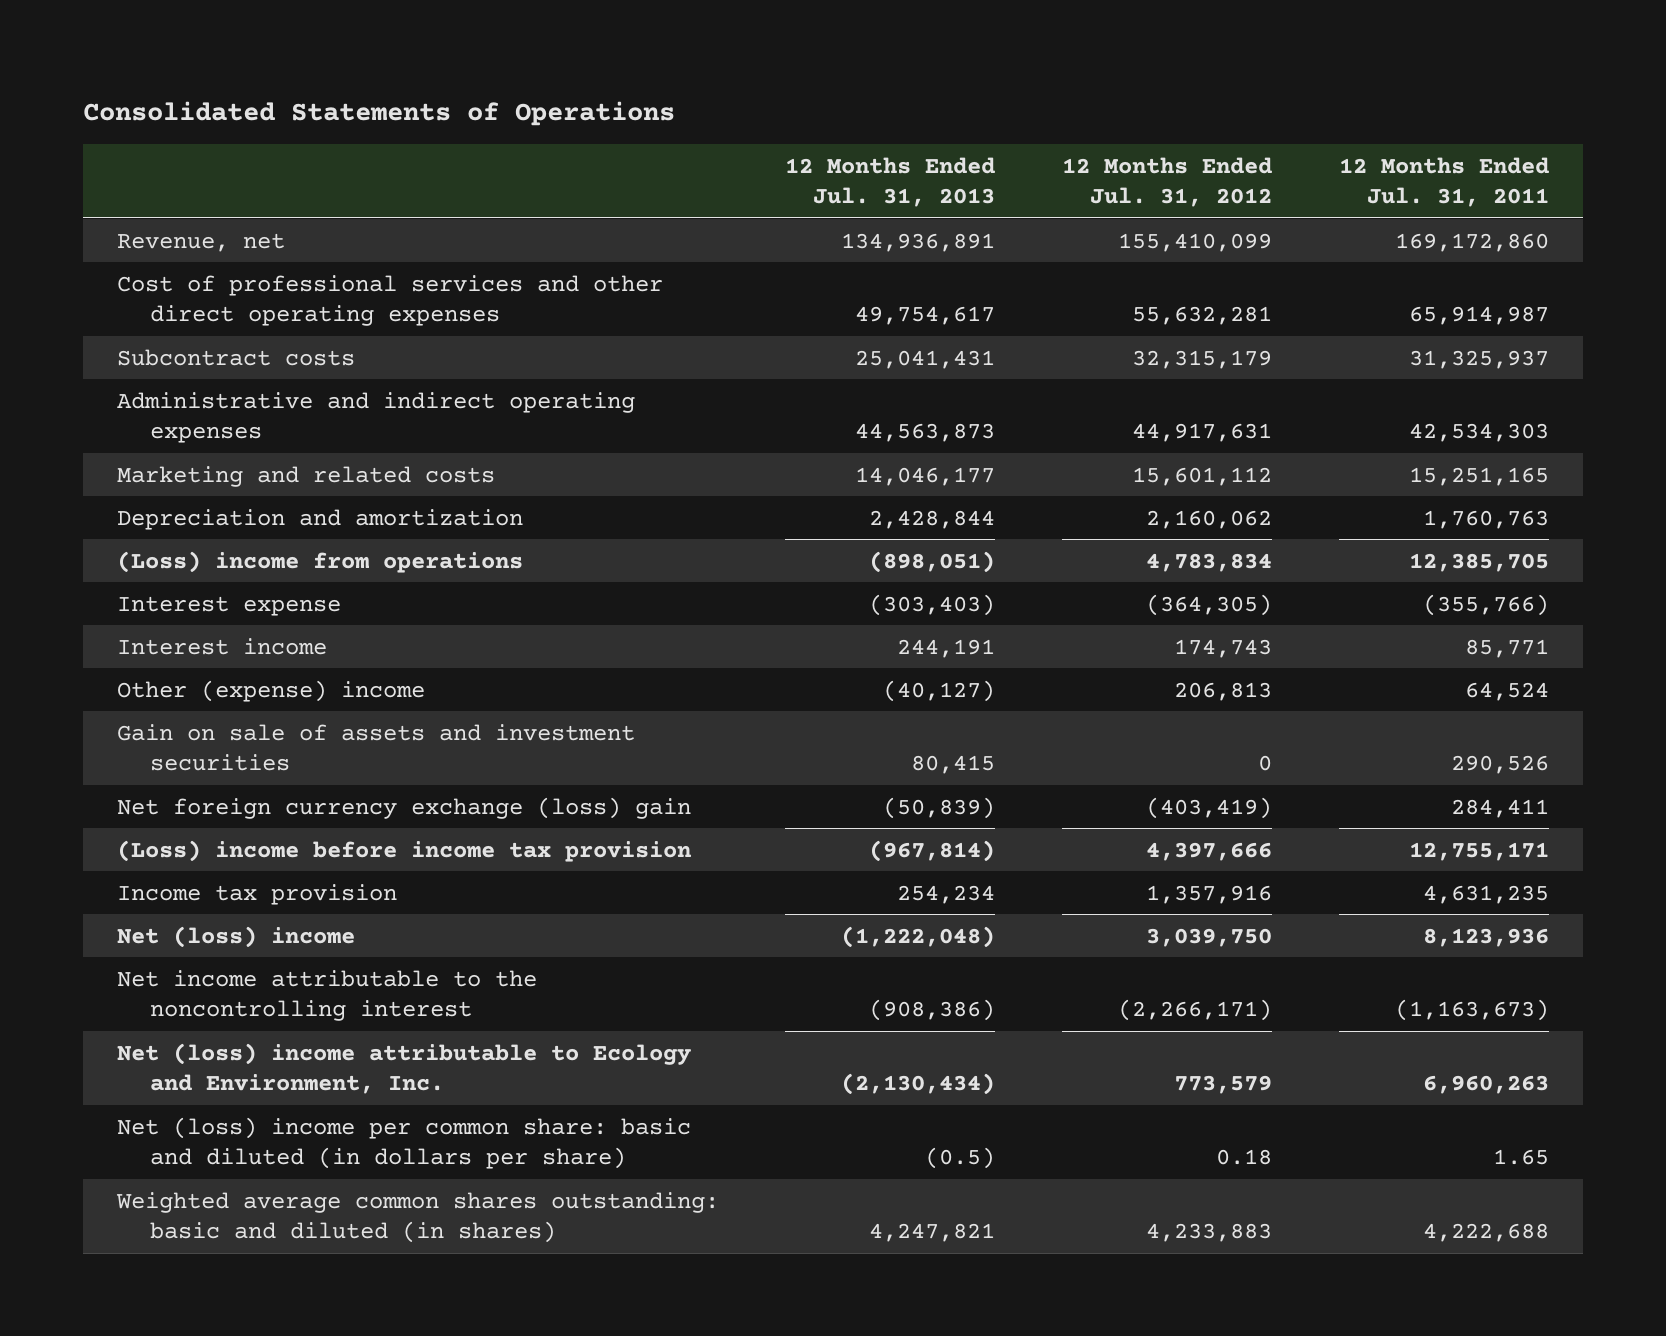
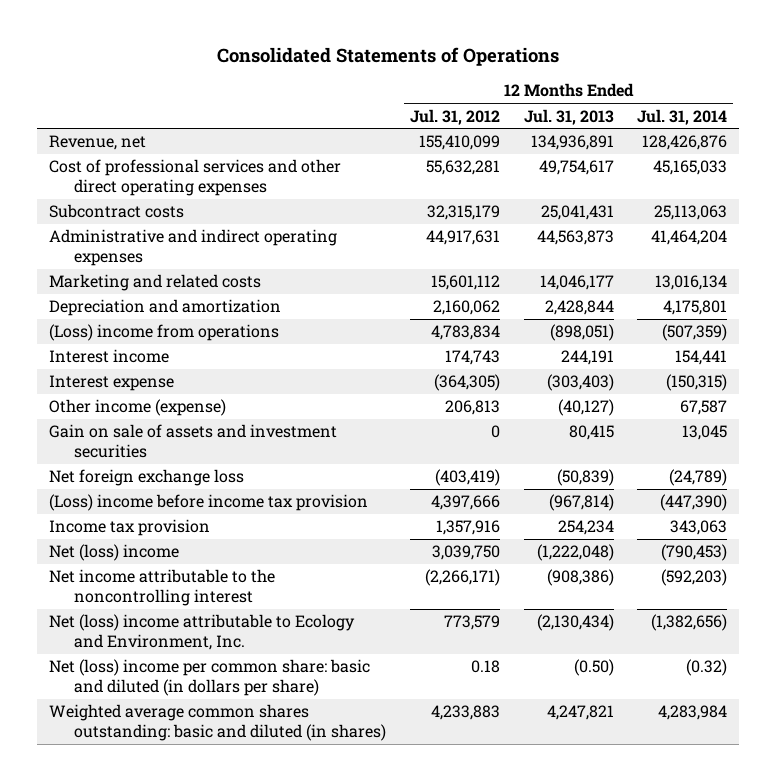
- | 12 Months Ended Jul. 31, 2013 | 12 Months Ended Jul. 31, 2012 | 12 Months Ended Jul. 31, 2011
+ | 12 Months Ended Jul. 31, 2012 | 12 Months Ended Jul. 31, 2013 | 12 Months Ended Jul. 31, 2014
- Other (expense) income | (40,127) | 206,813 | 64,524
moved down: Interest expense | (364,305) | (303,403) | (150,315)
+ Other income (expense) | 206,813 | (40,127) | 67,587
- Net foreign currency exchange (loss) gain | (50,839) | (403,419) | 284,411
+ Net foreign exchange loss | (403,419) | (50,839) | (24,789)
- Net (loss) income per common share: basic and diluted (in dollars per share) | (0.5) | 0.18 | 1.65
+ Net (loss) income per common share: basic and diluted (in dollars per share) | 0.18 | (0.50) | (0.32)

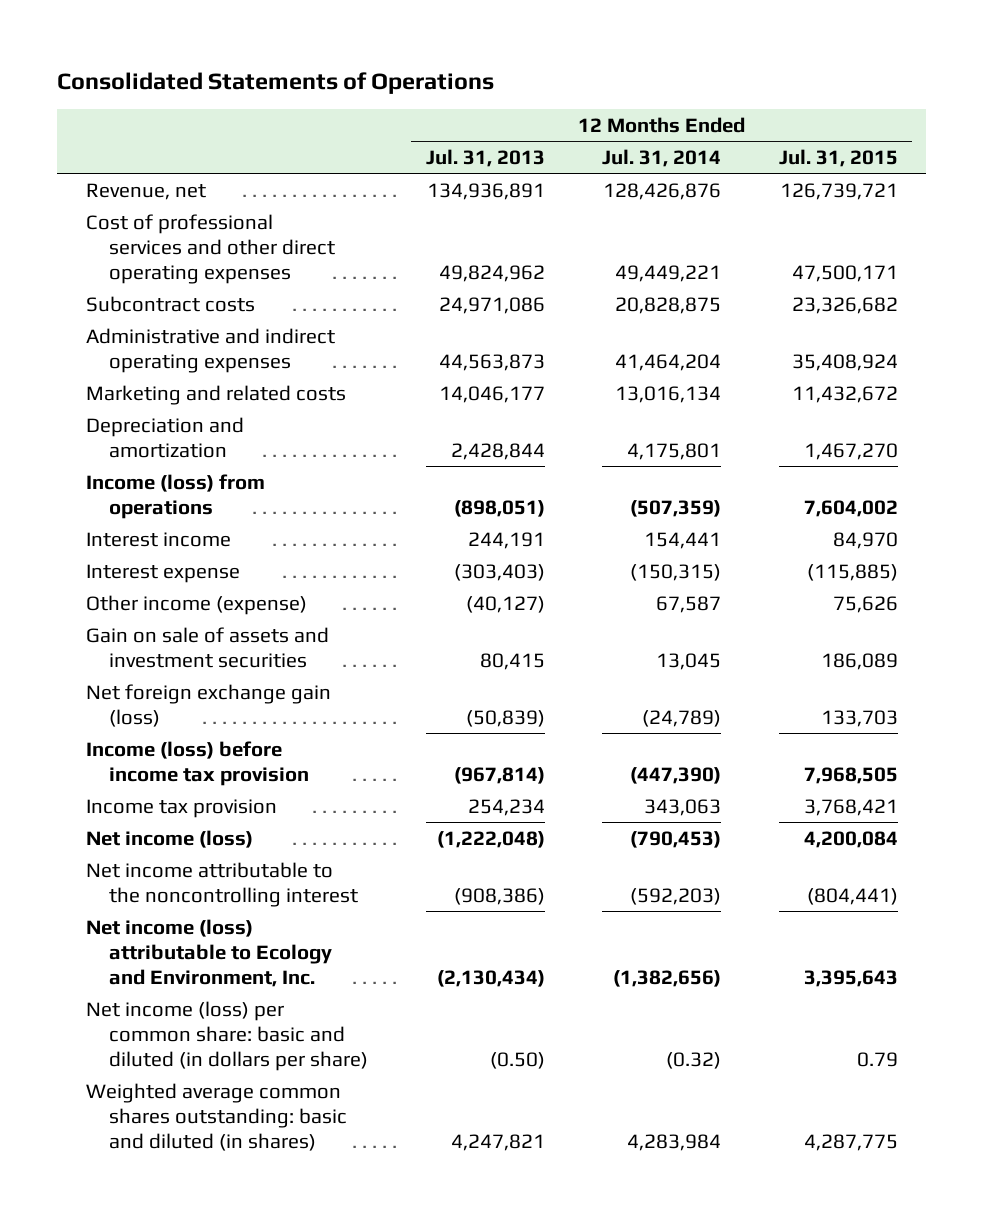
- | 12 Months Ended Jul. 31, 2012 | 12 Months Ended Jul. 31, 2013 | 12 Months Ended Jul. 31, 2014
+ | 12 Months Ended Jul. 31, 2013 | 12 Months Ended Jul. 31, 2014 | 12 Months Ended Jul. 31, 2015
- Cost of professional services and other direct operating expenses | 55,632,281 | 49,754,617 | 45,165,033
- Subcontract costs | 32,315,179 | 25,041,431 | 25,113,063
+ Cost of professional services and other direct operating expenses | 49,824,962 | 49,449,221 | 47,500,171
+ Subcontract costs | 24,971,086 | 20,828,875 | 23,326,682
- (Loss) income from operations | 4,783,834 | (898,051) | (507,359)
+ Income (loss) from operations | (898,051) | (507,359) | 7,604,002
- Net foreign exchange loss | (403,419) | (50,839) | (24,789)
- (Loss) income before income tax provision | 4,397,666 | (967,814) | (447,390)
+ Net foreign exchange gain (loss) | (50,839) | (24,789) | 133,703
+ Income (loss) before income tax provision | (967,814) | (447,390) | 7,968,505
- Net (loss) income | 3,039,750 | (1,222,048) | (790,453)
+ Net income (loss) | (1,222,048) | (790,453) | 4,200,084
- Net (loss) income attributable to Ecology and Environment, Inc. | 773,579 | (2,130,434) | (1,382,656)
- Net (loss) income per common share: basic and diluted (in dollars per share) | 0.18 | (0.50) | (0.32)
+ Net income (loss) attributable to Ecology and Environment, Inc. | (2,130,434) | (1,382,656) | 3,395,643
+ Net income (loss) per common share: basic and diluted (in dollars per share) | (0.50) | (0.32) | 0.79

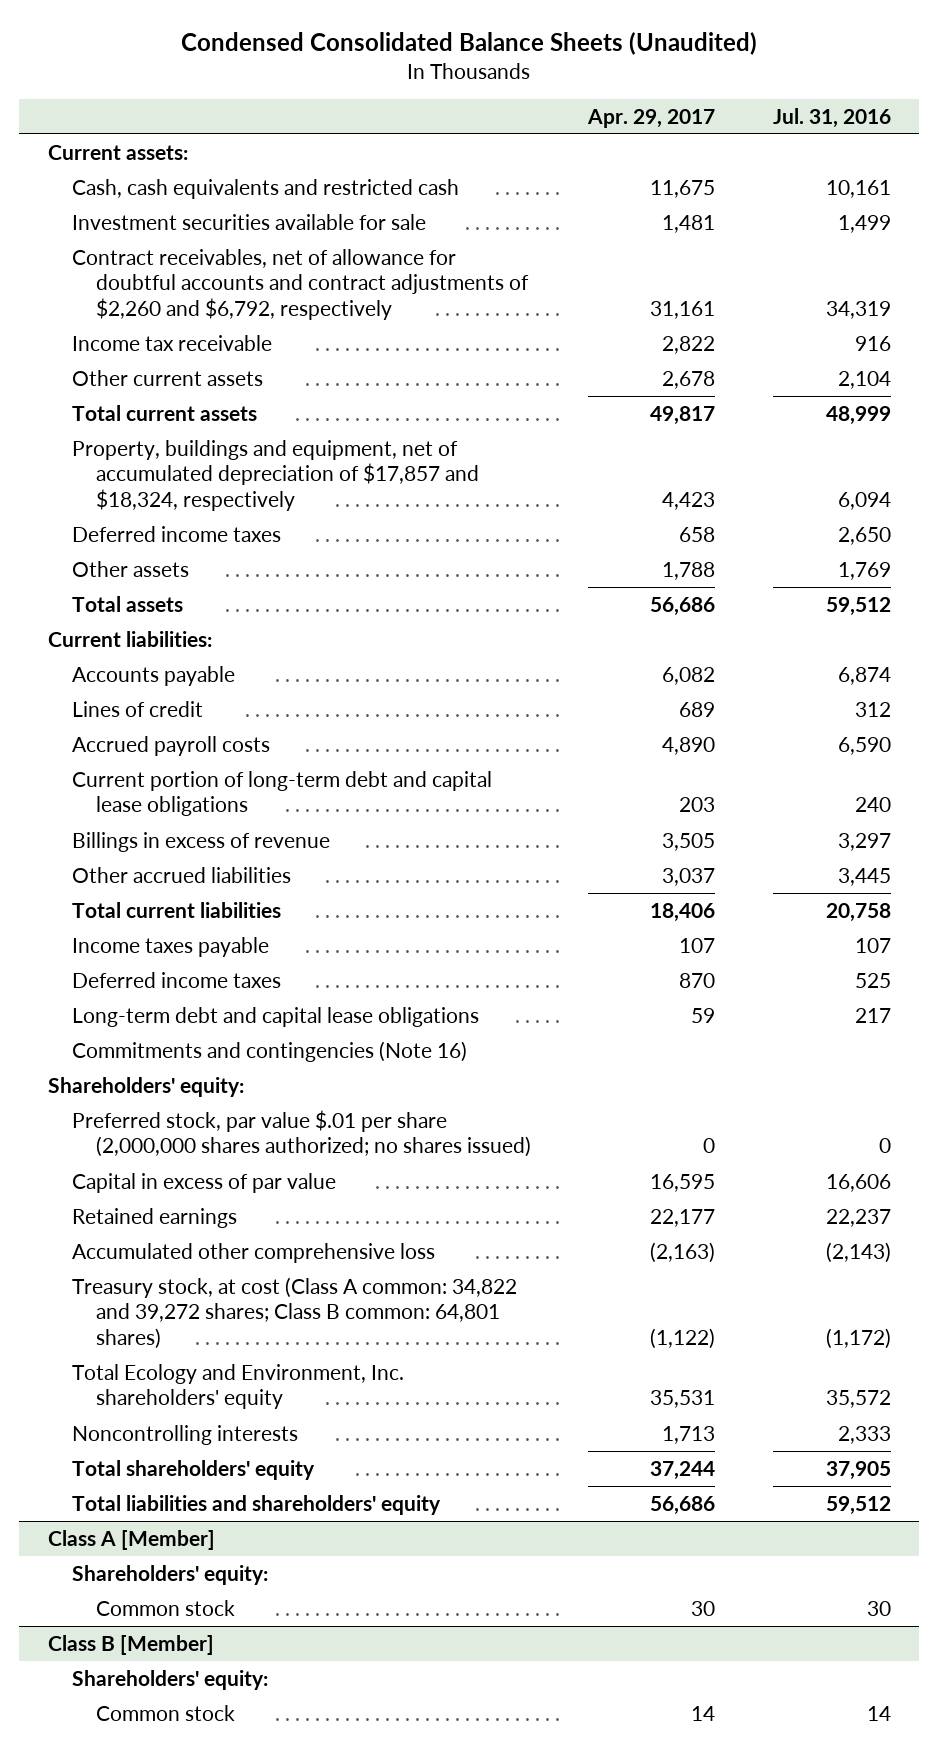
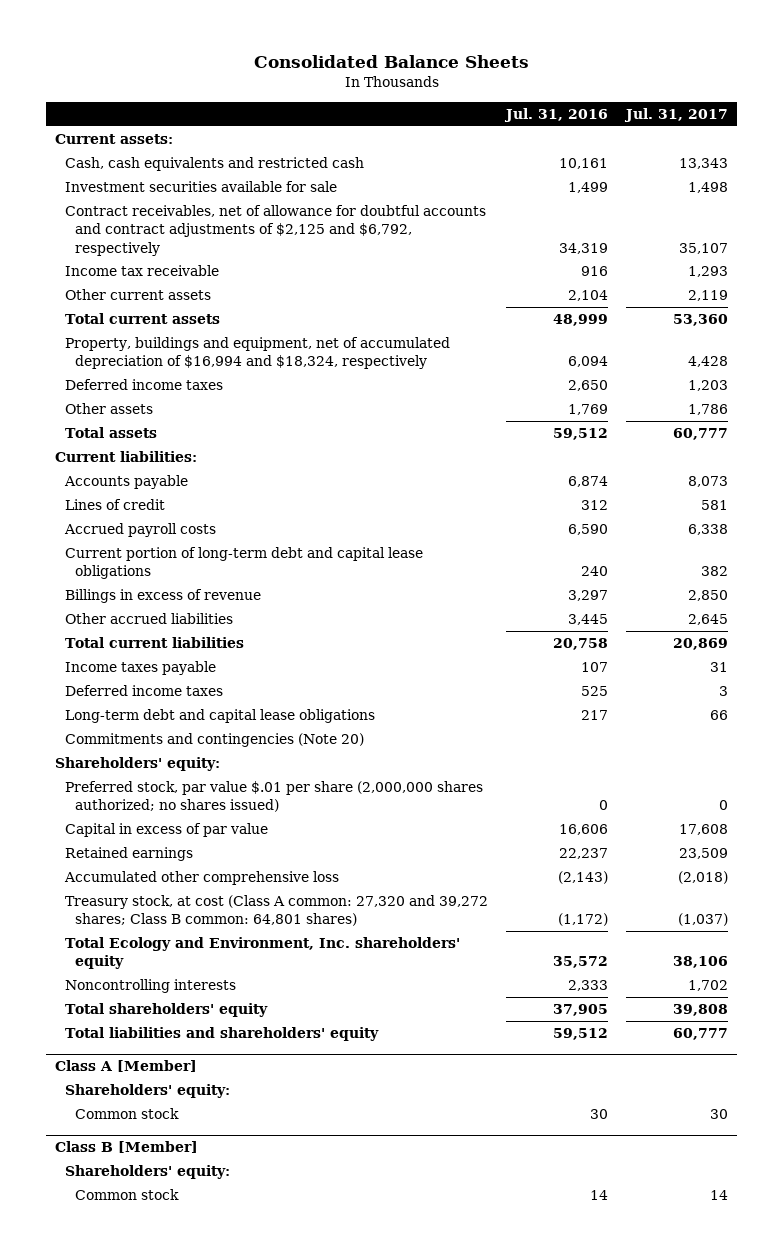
- Condensed Consolidated Balance Sheets (Unaudited)
+ Consolidated Balance Sheets
- | Apr. 29, 2017 | Jul. 31, 2016
+ | Jul. 31, 2016 | Jul. 31, 2017
- Contract receivables, net of allowance for doubtful accounts and contract adjustments of $2,260 and $6,792, respectively | 31,161 | 34,319
+ Contract receivables, net of allowance for doubtful accounts and contract adjustments of $2,125 and $6,792, respectively | 34,319 | 35,107
- Property, buildings and equipment, net of accumulated depreciation of $17,857 and $18,324, respectively | 4,423 | 6,094
+ Property, buildings and equipment, net of accumulated depreciation of $16,994 and $18,324, respectively | 6,094 | 4,428
- Commitments and contingencies (Note 16)
+ Commitments and contingencies (Note 20)
- Treasury stock, at cost (Class A common: 34,822 and 39,272 shares; Class B common: 64,801 shares) | (1,122) | (1,172)
+ Treasury stock, at cost (Class A common: 27,320 and 39,272 shares; Class B common: 64,801 shares) | (1,172) | (1,037)

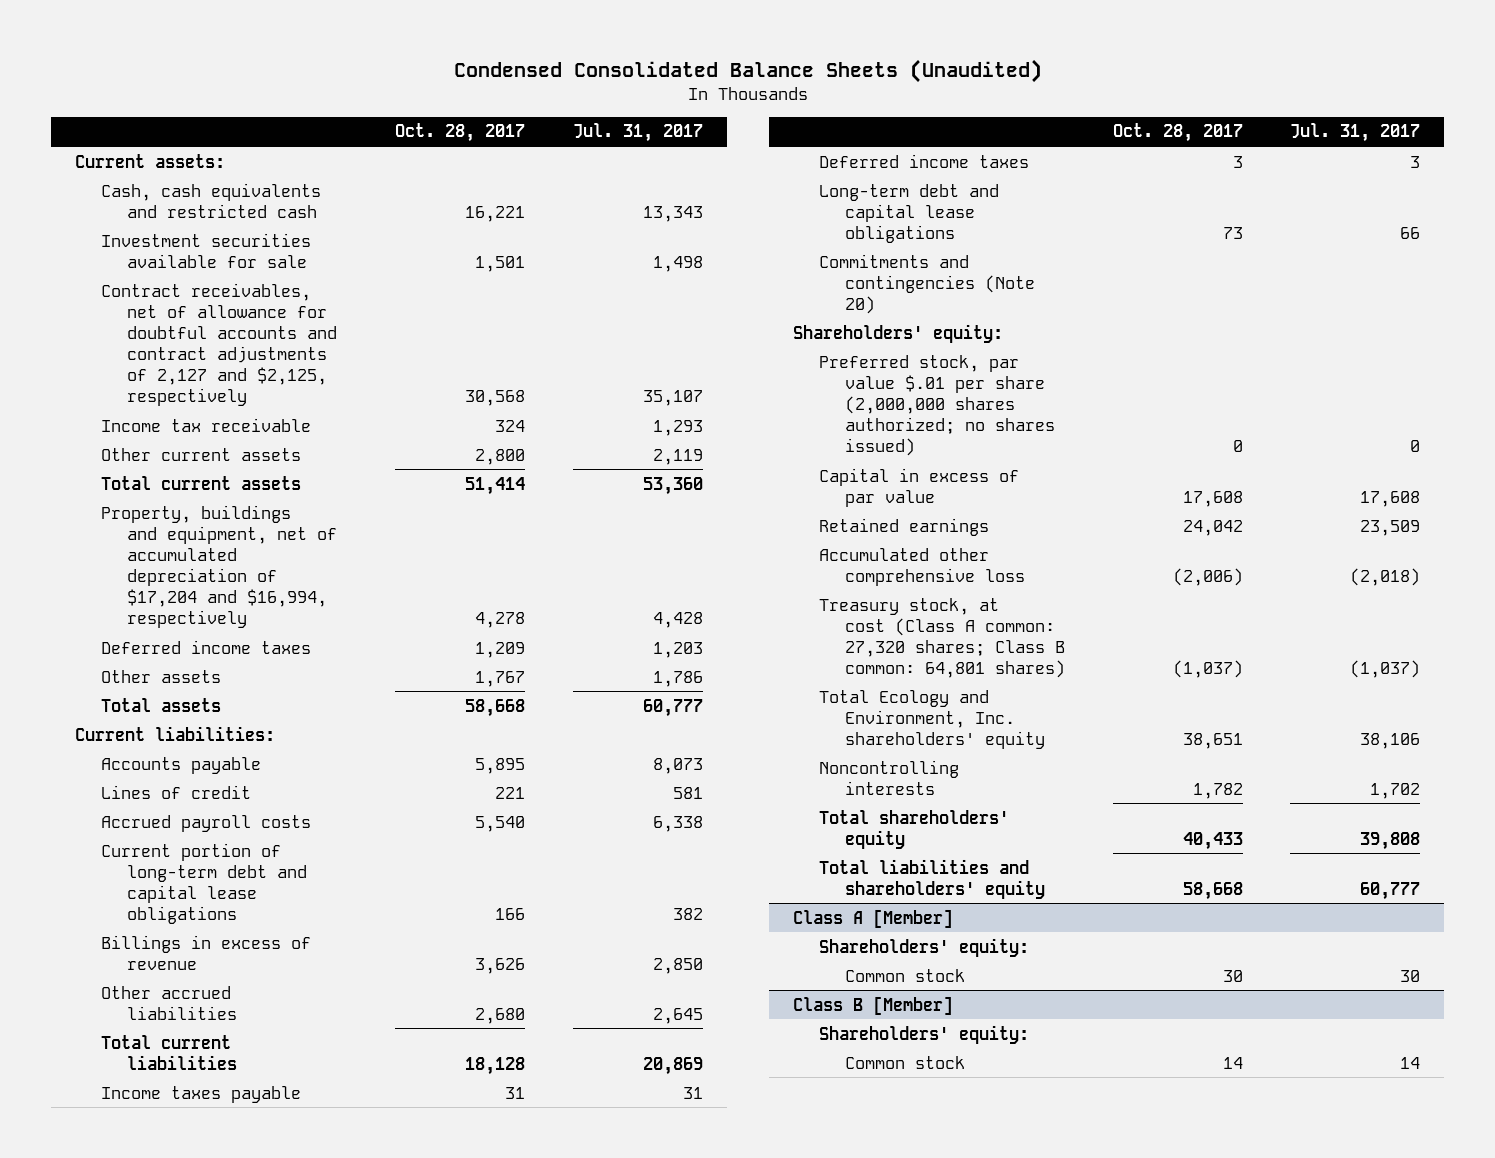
- Consolidated Balance Sheets
+ Condensed Consolidated Balance Sheets (Unaudited)
- | Jul. 31, 2016 | Jul. 31, 2017
+ | Oct. 28, 2017 | Jul. 31, 2017
- Contract receivables, net of allowance for doubtful accounts and contract adjustments of $2,125 and $6,792, respectively | 34,319 | 35,107
+ Contract receivables, net of allowance for doubtful accounts and contract adjustments of 2,127 and $2,125, respectively | 30,568 | 35,107
- Property, buildings and equipment, net of accumulated depreciation of $16,994 and $18,324, respectively | 6,094 | 4,428
+ Property, buildings and equipment, net of accumulated depreciation of $17,204 and $16,994, respectively | 4,278 | 4,428
- Treasury stock, at cost (Class A common: 27,320 and 39,272 shares; Class B common: 64,801 shares) | (1,172) | (1,037)
+ Treasury stock, at cost (Class A common: 27,320 shares; Class B common: 64,801 shares) | (1,037) | (1,037)

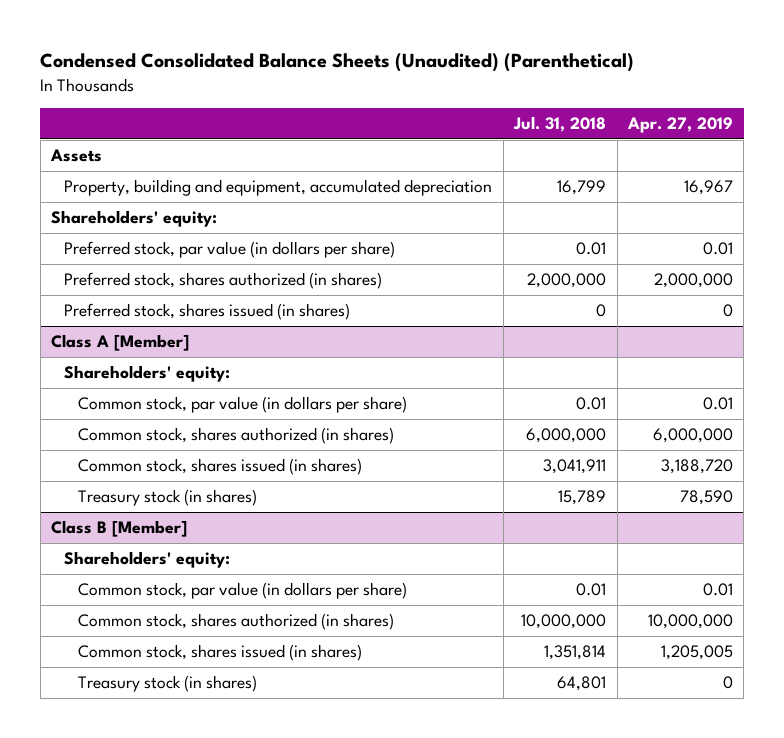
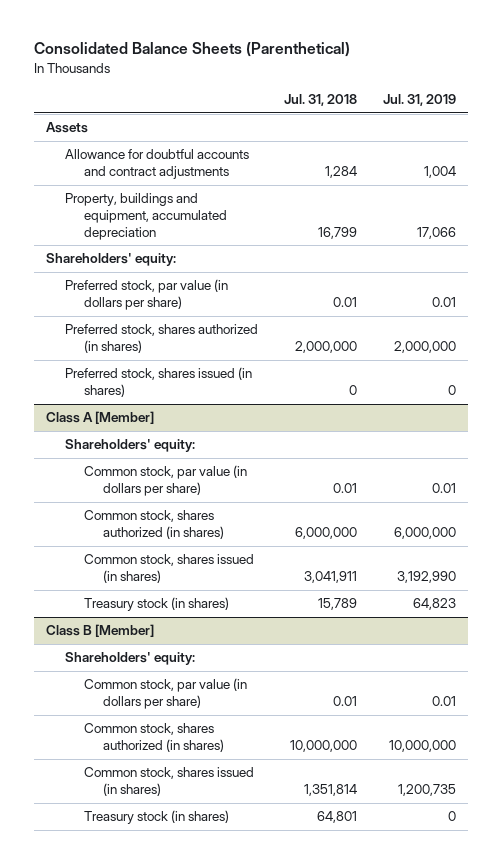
- Condensed Consolidated Balance Sheets (Unaudited) (Parenthetical)
+ Consolidated Balance Sheets (Parenthetical)
- | Jul. 31, 2018 | Apr. 27, 2019
+ | Jul. 31, 2018 | Jul. 31, 2019
- Property, building and equipment, accumulated depreciation | 16,799 | 16,967
+ Allowance for doubtful accounts and contract adjustments | 1,284 | 1,004
+ Property, buildings and equipment, accumulated depreciation | 16,799 | 17,066

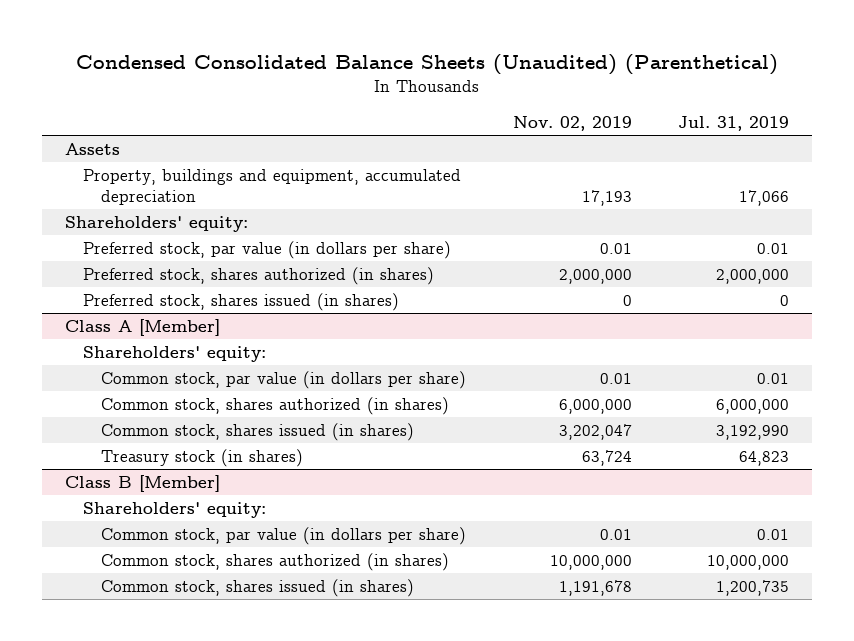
- Consolidated Balance Sheets (Parenthetical)
+ Condensed Consolidated Balance Sheets (Unaudited) (Parenthetical)
- | Jul. 31, 2018 | Jul. 31, 2019
+ | Nov. 02, 2019 | Jul. 31, 2019
- Allowance for doubtful accounts and contract adjustments | 1,284 | 1,004
@ Class B [Member]
- Treasury stock (in shares) | 64,801 | 0

